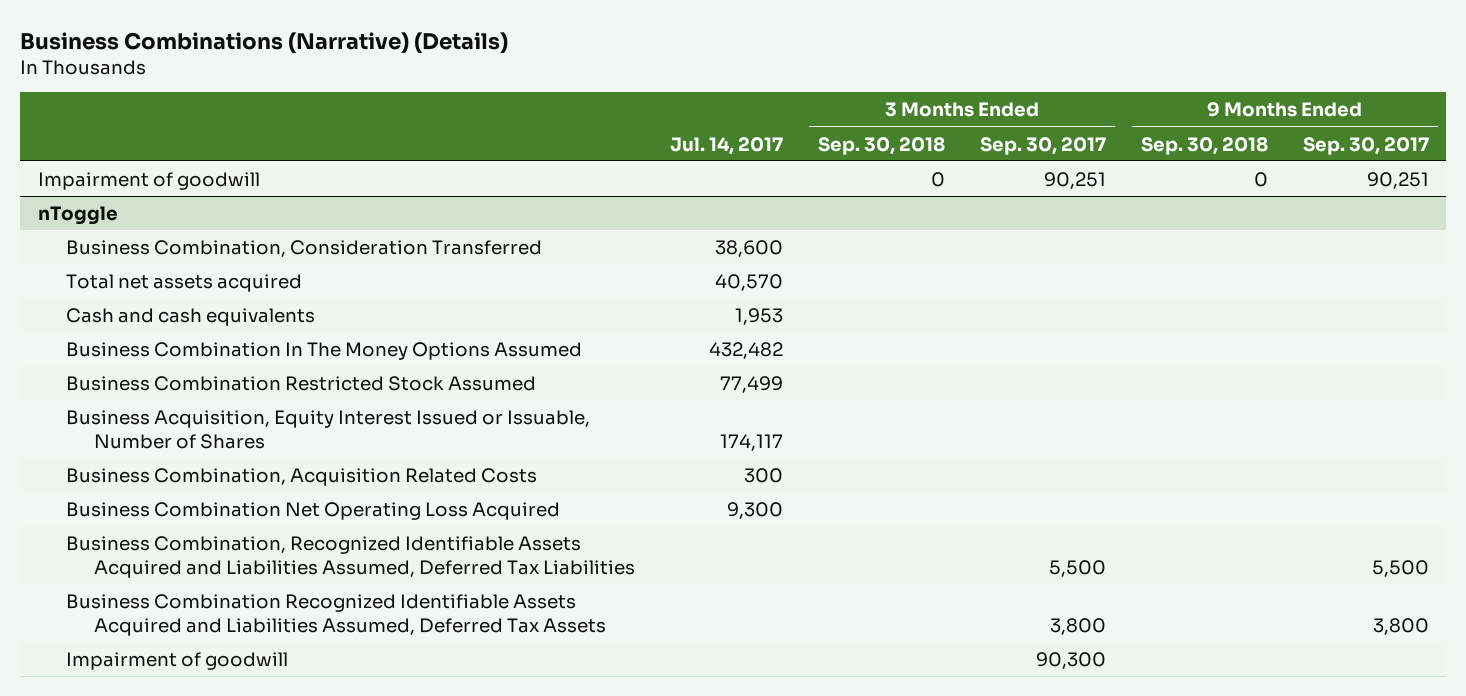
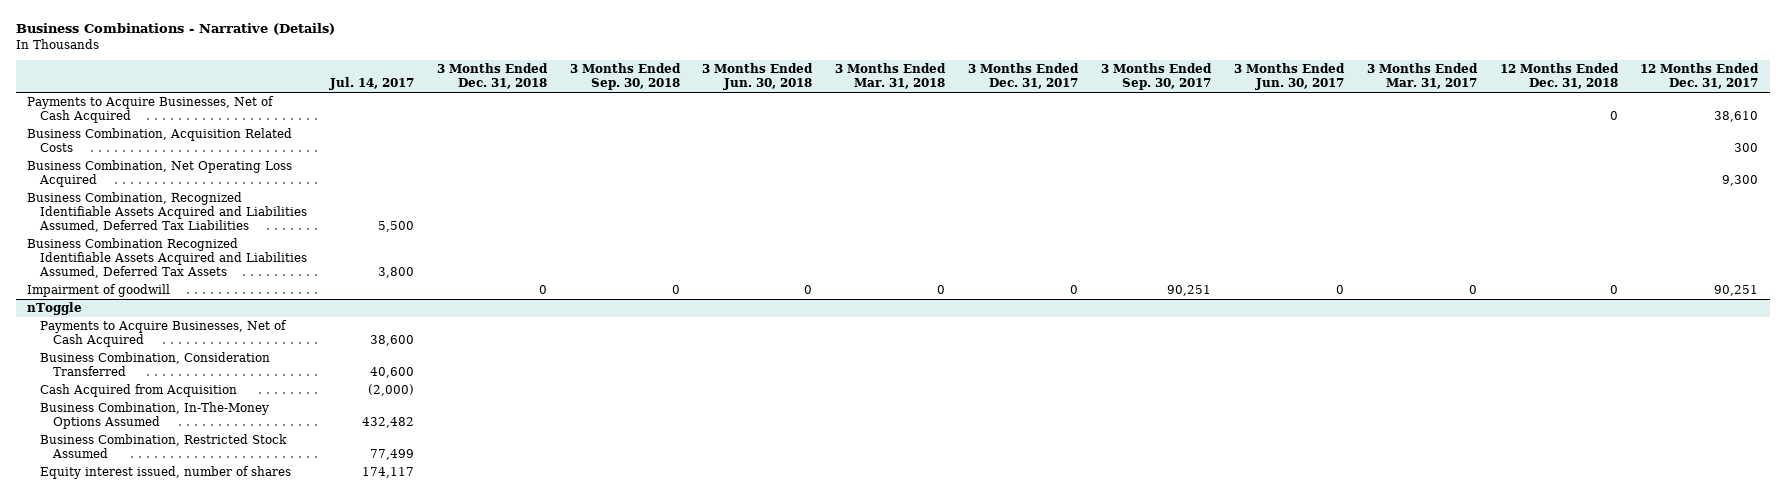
- Business Combinations (Narrative) (Details)
+ Business Combinations - Narrative (Details)
- | Jul. 14, 2017 | 3 Months Ended Sep. 30, 2018 | 3 Months Ended Sep. 30, 2017 | 9 Months Ended Sep. 30, 2018 | 9 Months Ended Sep. 30, 2017
+ | Jul. 14, 2017 | 3 Months Ended Dec. 31, 2018 | 3 Months Ended Sep. 30, 2018 | 3 Months Ended Jun. 30, 2018 | 3 Months Ended Mar. 31, 2018 | 3 Months Ended Dec. 31, 2017 | 3 Months Ended Sep. 30, 2017 | 3 Months Ended Jun. 30, 2017 | 3 Months Ended Mar. 31, 2017 | 12 Months Ended Dec. 31, 2018 | 12 Months Ended Dec. 31, 2017
+ Payments to Acquire Businesses, Net of Cash Acquired | | | | | | | | | | 0 | 38,610
+ Business Combination, Acquisition Related Costs | | | | | | | | | | | 300
+ Business Combination, Net Operating Loss Acquired | | | | | | | | | | | 9,300
+ Business Combination, Recognized Identifiable Assets Acquired and Liabilities Assumed, Deferred Tax Liabilities | 5,500 | | | | | | | | | |
+ Business Combination Recognized Identifiable Assets Acquired and Liabilities Assumed, Deferred Tax Assets | 3,800 | | | | | | | | | |
@ nToggle
- Business Combination, Consideration Transferred | 38,600 | | | |
- Total net assets acquired | 40,570 | | | |
- Cash and cash equivalents | 1,953 | | | |
- Business Combination In The Money Options Assumed | 432,482 | | | |
- Business Combination Restricted Stock Assumed | 77,499 | | | |
- Business Acquisition, Equity Interest Issued or Issuable, Number of Shares | 174,117 | | | |
- Business Combination, Acquisition Related Costs | 300 | | | |
- Business Combination Net Operating Loss Acquired | 9,300 | | | |
- Business Combination, Recognized Identifiable Assets Acquired and Liabilities Assumed, Deferred Tax Liabilities | | | 5,500 | | 5,500
- Business Combination Recognized Identifiable Assets Acquired and Liabilities Assumed, Deferred Tax Assets | | | 3,800 | | 3,800
- Impairment of goodwill | | | 90,300 | |
+ Payments to Acquire Businesses, Net of Cash Acquired | 38,600 | | | | | | | | | |
+ Business Combination, Consideration Transferred | 40,600 | | | | | | | | | |
+ Cash Acquired from Acquisition | (2,000) | | | | | | | | | |
+ Business Combination, In-The-Money Options Assumed | 432,482 | | | | | | | | | |
+ Business Combination, Restricted Stock Assumed | 77,499 | | | | | | | | | |
+ Equity interest issued, number of shares | 174,117 | | | | | | | | | |

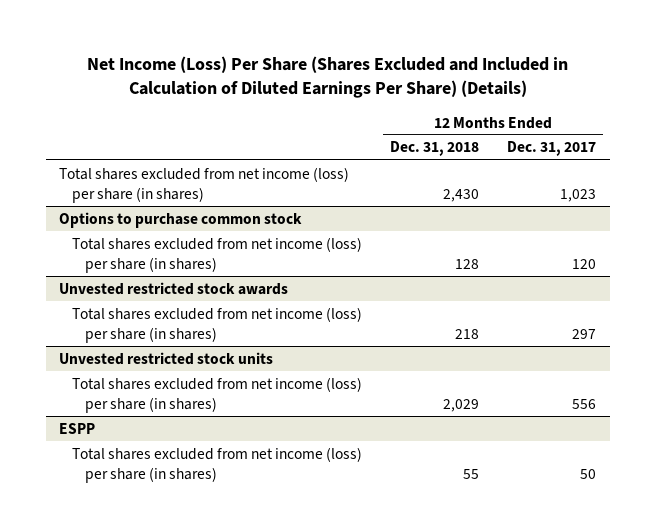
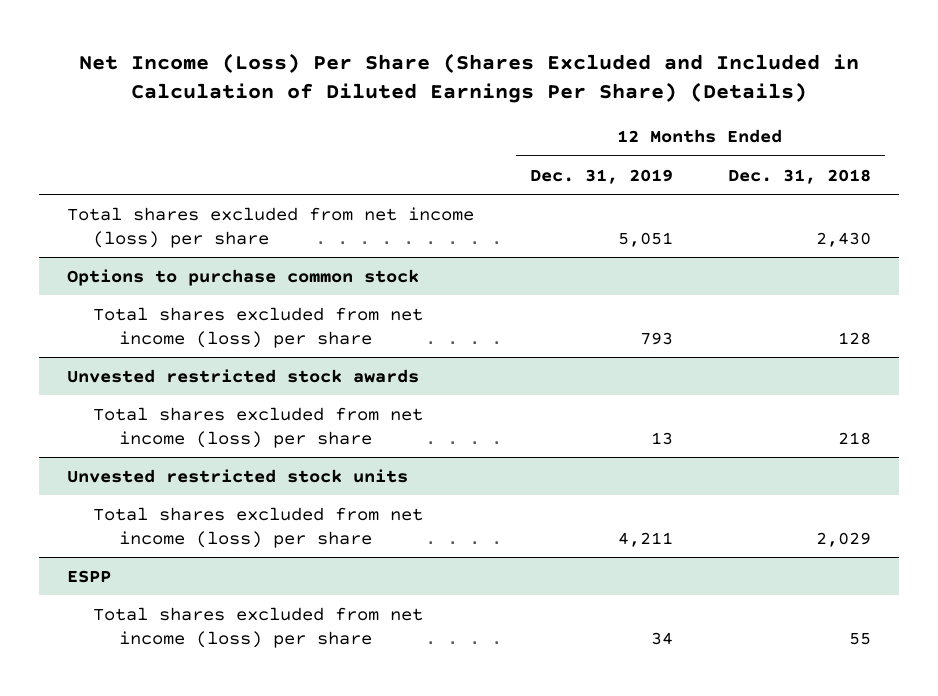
- | 12 Months Ended Dec. 31, 2018 | 12 Months Ended Dec. 31, 2017
+ | 12 Months Ended Dec. 31, 2019 | 12 Months Ended Dec. 31, 2018
- Total shares excluded from net income (loss) per share (in shares) | 2,430 | 1,023
+ Total shares excluded from net income (loss) per share | 5,051 | 2,430
@ Options to purchase common stock
- Total shares excluded from net income (loss) per share (in shares) | 128 | 120
+ Total shares excluded from net income (loss) per share | 793 | 128
@ Unvested restricted stock awards
- Total shares excluded from net income (loss) per share (in shares) | 218 | 297
+ Total shares excluded from net income (loss) per share | 13 | 218
@ Unvested restricted stock units
- Total shares excluded from net income (loss) per share (in shares) | 2,029 | 556
+ Total shares excluded from net income (loss) per share | 4,211 | 2,029
@ ESPP
- Total shares excluded from net income (loss) per share (in shares) | 55 | 50
+ Total shares excluded from net income (loss) per share | 34 | 55

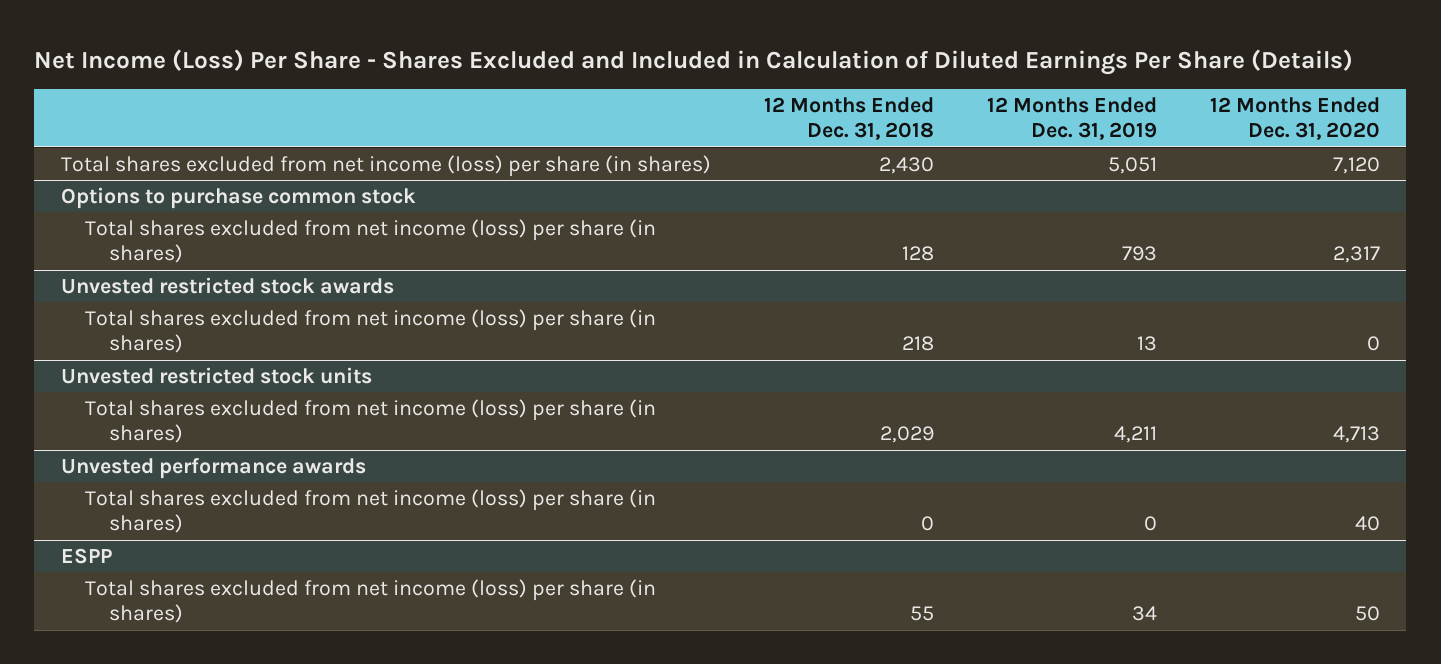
- Net Income (Loss) Per Share (Shares Excluded and Included in Calculation of Diluted Earnings Per Share) (Details)
+ Net Income (Loss) Per Share - Shares Excluded and Included in Calculation of Diluted Earnings Per Share (Details)
- | 12 Months Ended Dec. 31, 2019 | 12 Months Ended Dec. 31, 2018
+ | 12 Months Ended Dec. 31, 2018 | 12 Months Ended Dec. 31, 2019 | 12 Months Ended Dec. 31, 2020
- Total shares excluded from net income (loss) per share | 5,051 | 2,430
+ Total shares excluded from net income (loss) per share (in shares) | 2,430 | 5,051 | 7,120
@ Options to purchase common stock
- Total shares excluded from net income (loss) per share | 793 | 128
+ Total shares excluded from net income (loss) per share (in shares) | 128 | 793 | 2,317
@ Unvested restricted stock awards
- Total shares excluded from net income (loss) per share | 13 | 218
+ Total shares excluded from net income (loss) per share (in shares) | 218 | 13 | 0
@ Unvested restricted stock units
- Total shares excluded from net income (loss) per share | 4,211 | 2,029
+ Total shares excluded from net income (loss) per share (in shares) | 2,029 | 4,211 | 4,713
+ Unvested performance awards
+ Total shares excluded from net income (loss) per share (in shares) | 0 | 0 | 40
@ ESPP
- Total shares excluded from net income (loss) per share | 34 | 55
+ Total shares excluded from net income (loss) per share (in shares) | 55 | 34 | 50

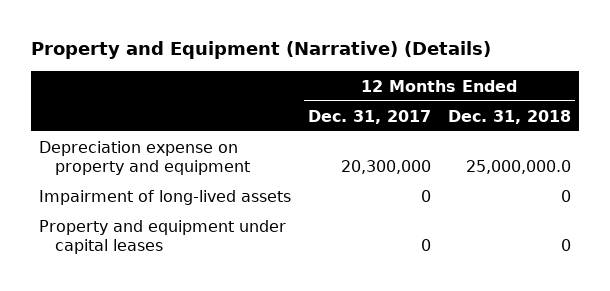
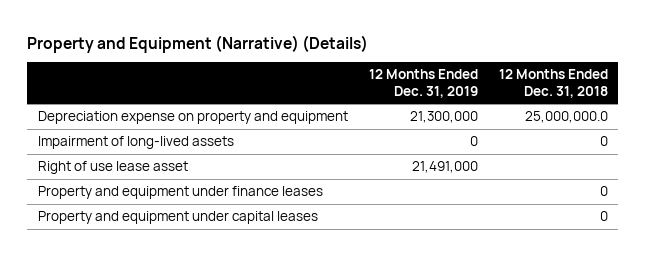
- | 12 Months Ended Dec. 31, 2017 | 12 Months Ended Dec. 31, 2018
+ | 12 Months Ended Dec. 31, 2019 | 12 Months Ended Dec. 31, 2018
+ Right of use lease asset | 21,491,000 |
+ Property and equipment under finance leases | | 0

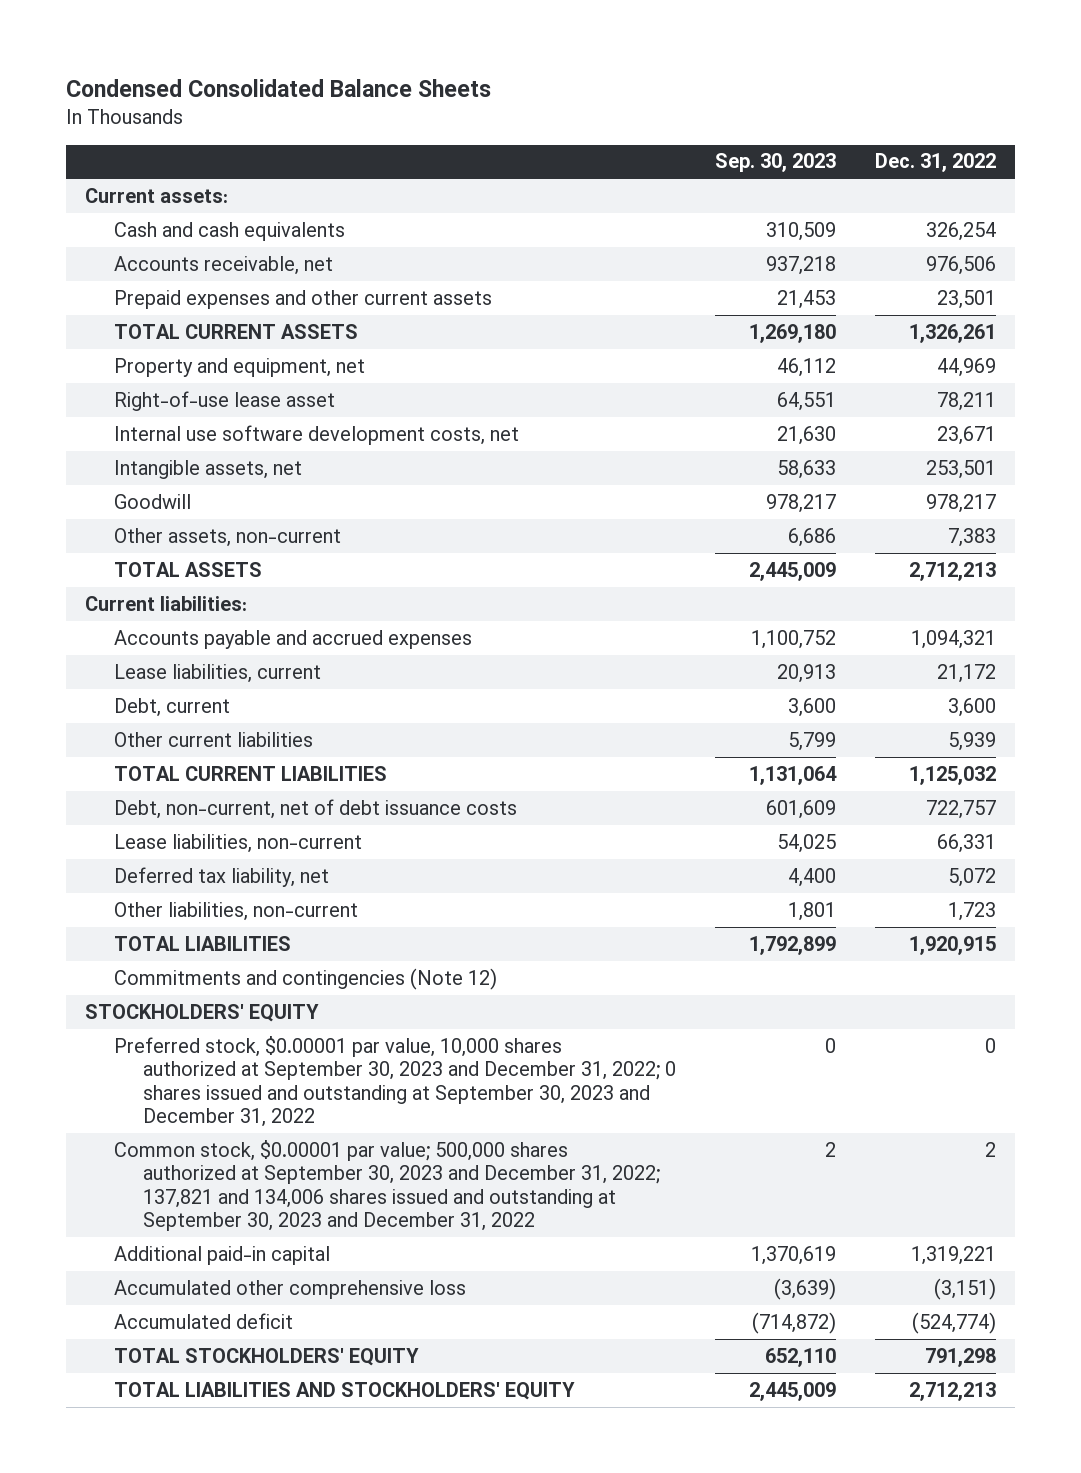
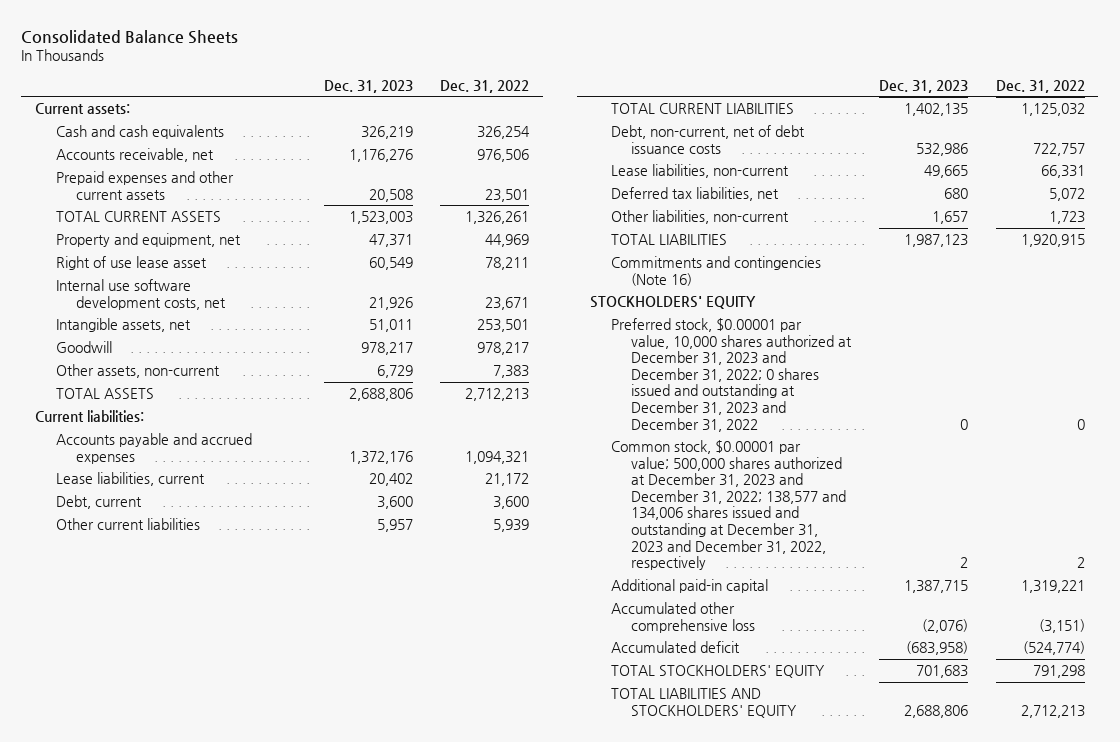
- Condensed Consolidated Balance Sheets
+ Consolidated Balance Sheets
- | Sep. 30, 2023 | Dec. 31, 2022
+ | Dec. 31, 2023 | Dec. 31, 2022
- Right-of-use lease asset | 64,551 | 78,211
+ Right of use lease asset | 60,549 | 78,211
- Deferred tax liability, net | 4,400 | 5,072
+ Deferred tax liabilities, net | 680 | 5,072
- Commitments and contingencies (Note 12)
+ Commitments and contingencies (Note 16)
- Preferred stock, $0.00001 par value, 10,000 shares authorized at September 30, 2023 and December 31, 2022; 0 shares issued and outstanding at September 30, 2023 and December 31, 2022 | 0 | 0
- Common stock, $0.00001 par value; 500,000 shares authorized at September 30, 2023 and December 31, 2022; 137,821 and 134,006 shares issued and outstanding at September 30, 2023 and December 31, 2022 | 2 | 2
+ Preferred stock, $0.00001 par value, 10,000 shares authorized at December 31, 2023 and December 31, 2022; 0 shares issued and outstanding at December 31, 2023 and December 31, 2022 | 0 | 0
+ Common stock, $0.00001 par value; 500,000 shares authorized at December 31, 2023 and December 31, 2022; 138,577 and 134,006 shares issued and outstanding at December 31, 2023 and December 31, 2022, respectively | 2 | 2

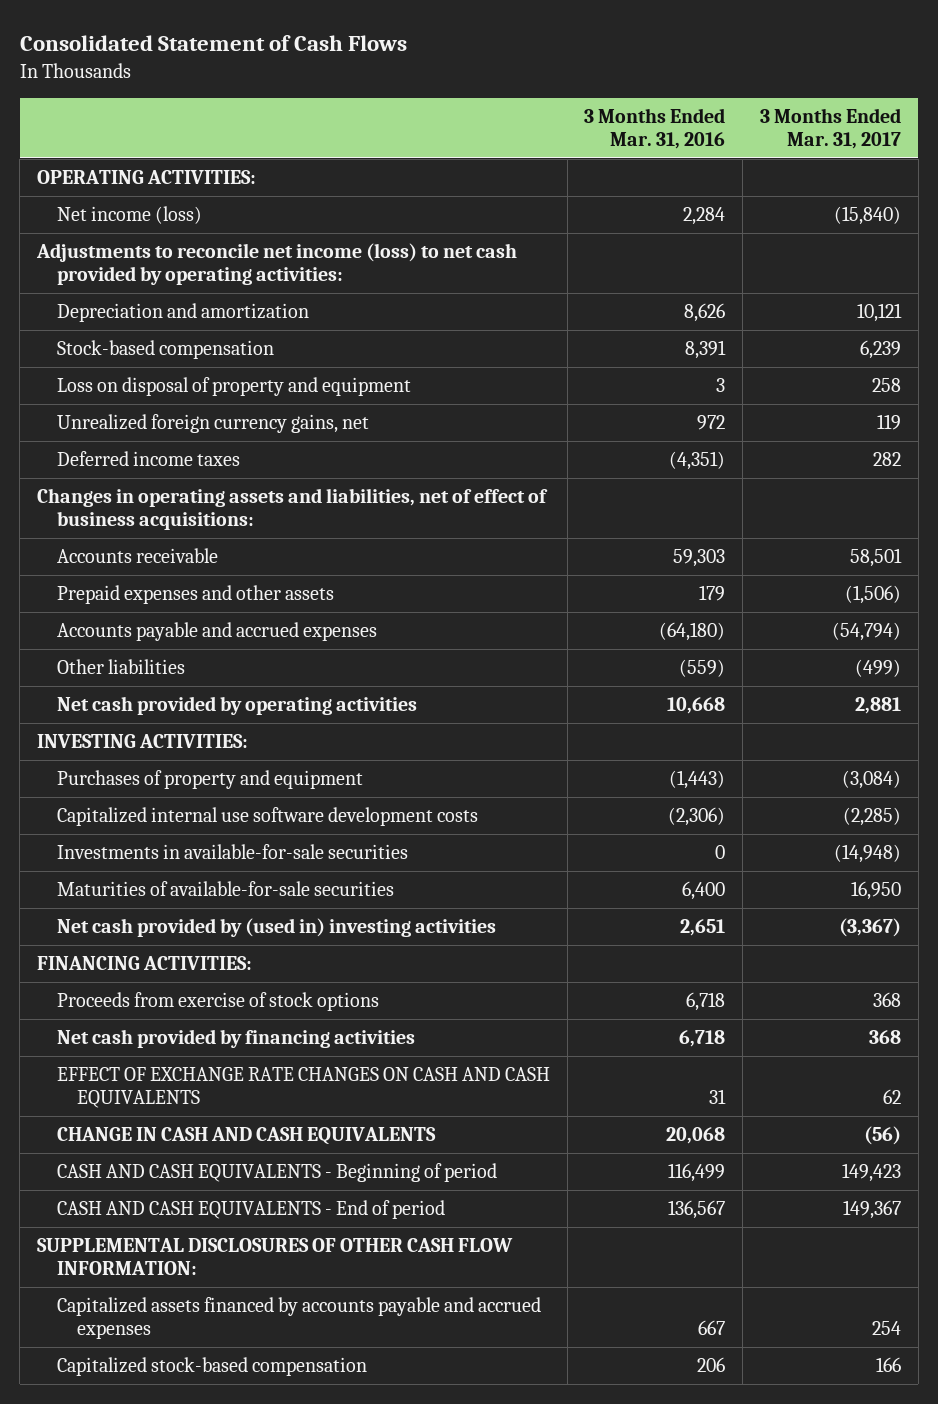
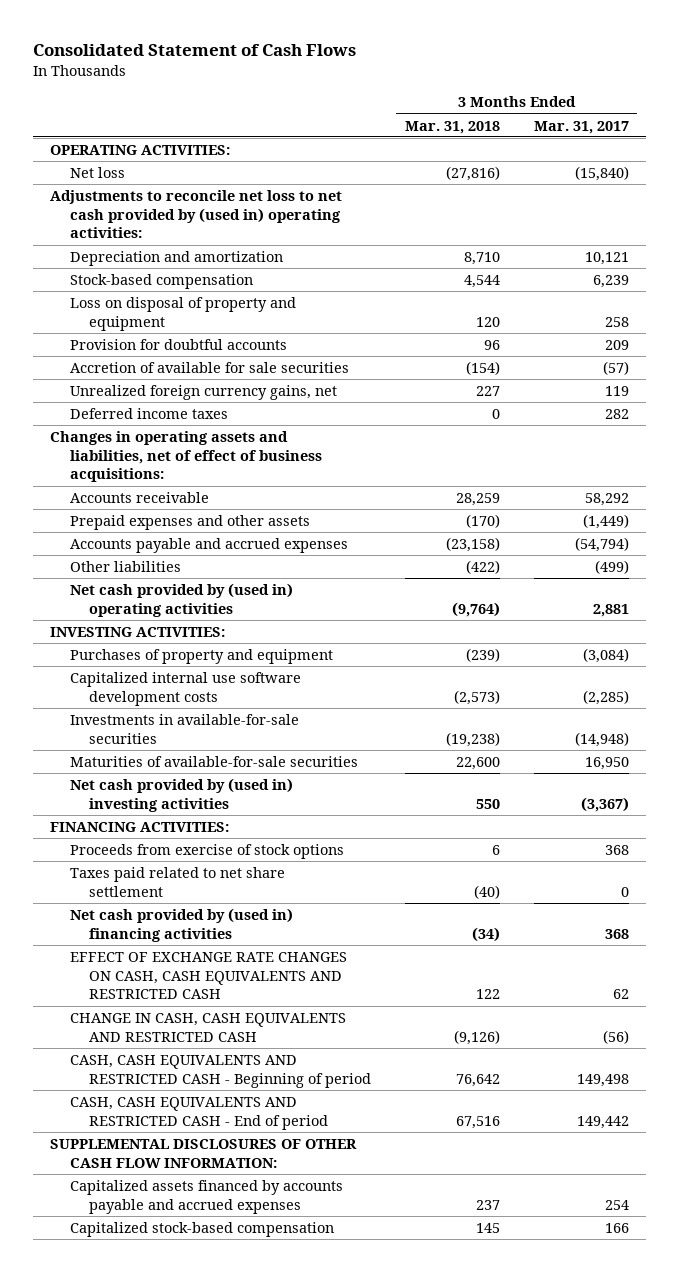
- | 3 Months Ended Mar. 31, 2016 | 3 Months Ended Mar. 31, 2017
+ | 3 Months Ended Mar. 31, 2018 | 3 Months Ended Mar. 31, 2017
- Net income (loss) | 2,284 | (15,840)
- Adjustments to reconcile net income (loss) to net cash provided by operating activities:
+ Net loss | (27,816) | (15,840)
+ Adjustments to reconcile net loss to net cash provided by (used in) operating activities:
+ Provision for doubtful accounts | 96 | 209
+ Accretion of available for sale securities | (154) | (57)
- Accounts receivable | 59,303 | 58,501
- Prepaid expenses and other assets | 179 | (1,506)
+ Accounts receivable | 28,259 | 58,292
+ Prepaid expenses and other assets | (170) | (1,449)
- Net cash provided by operating activities | 10,668 | 2,881
+ Net cash provided by (used in) operating activities | (9,764) | 2,881
- Net cash provided by financing activities | 6,718 | 368
- EFFECT OF EXCHANGE RATE CHANGES ON CASH AND CASH EQUIVALENTS | 31 | 62
- CHANGE IN CASH AND CASH EQUIVALENTS | 20,068 | (56)
- CASH AND CASH EQUIVALENTS - Beginning of period | 116,499 | 149,423
- CASH AND CASH EQUIVALENTS - End of period | 136,567 | 149,367
+ Taxes paid related to net share settlement | (40) | 0
+ Net cash provided by (used in) financing activities | (34) | 368
+ EFFECT OF EXCHANGE RATE CHANGES ON CASH, CASH EQUIVALENTS AND RESTRICTED CASH | 122 | 62
+ CHANGE IN CASH, CASH EQUIVALENTS AND RESTRICTED CASH | (9,126) | (56)
+ CASH, CASH EQUIVALENTS AND RESTRICTED CASH - Beginning of period | 76,642 | 149,498
+ CASH, CASH EQUIVALENTS AND RESTRICTED CASH - End of period | 67,516 | 149,442

